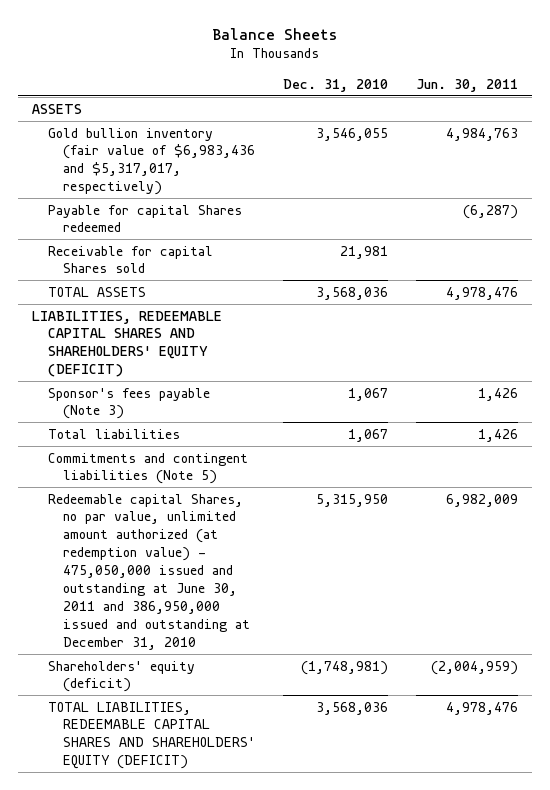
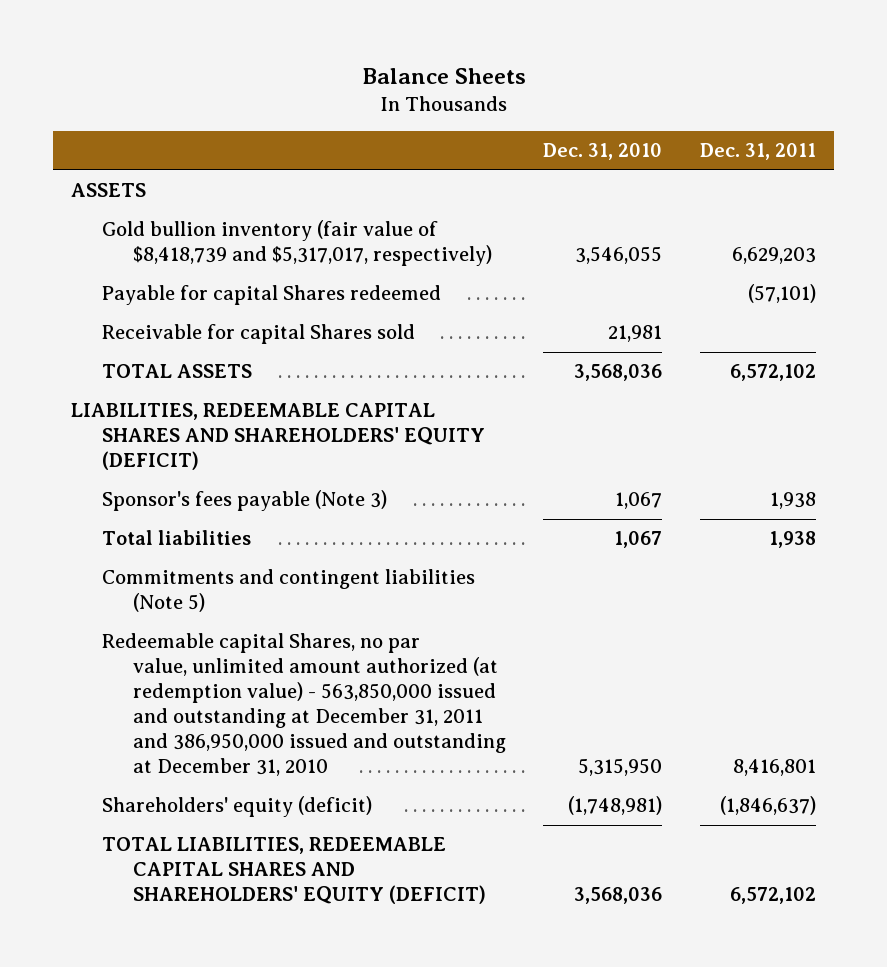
- | Dec. 31, 2010 | Jun. 30, 2011
+ | Dec. 31, 2010 | Dec. 31, 2011
- Gold bullion inventory (fair value of $6,983,436 and $5,317,017, respectively) | 3,546,055 | 4,984,763
+ Gold bullion inventory (fair value of $8,418,739 and $5,317,017, respectively) | 3,546,055 | 6,629,203
- Redeemable capital Shares, no par value, unlimited amount authorized (at redemption value) - 475,050,000 issued and outstanding at June 30, 2011 and 386,950,000 issued and outstanding at December 31, 2010 | 5,315,950 | 6,982,009
+ Redeemable capital Shares, no par value, unlimited amount authorized (at redemption value) - 563,850,000 issued and outstanding at December 31, 2011 and 386,950,000 issued and outstanding at December 31, 2010 | 5,315,950 | 8,416,801

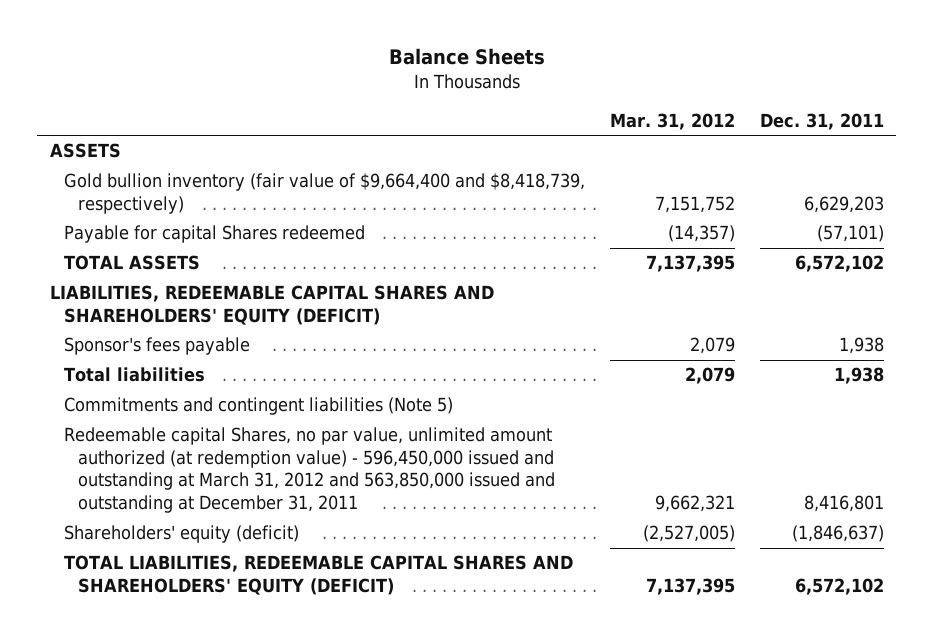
- | Dec. 31, 2010 | Dec. 31, 2011
+ | Mar. 31, 2012 | Dec. 31, 2011
- Gold bullion inventory (fair value of $8,418,739 and $5,317,017, respectively) | 3,546,055 | 6,629,203
+ Gold bullion inventory (fair value of $9,664,400 and $8,418,739, respectively) | 7,151,752 | 6,629,203
- Receivable for capital Shares sold | 21,981 |
- Sponsor's fees payable (Note 3) | 1,067 | 1,938
+ Sponsor's fees payable | 2,079 | 1,938
- Redeemable capital Shares, no par value, unlimited amount authorized (at redemption value) - 563,850,000 issued and outstanding at December 31, 2011 and 386,950,000 issued and outstanding at December 31, 2010 | 5,315,950 | 8,416,801
+ Redeemable capital Shares, no par value, unlimited amount authorized (at redemption value) - 596,450,000 issued and outstanding at March 31, 2012 and 563,850,000 issued and outstanding at December 31, 2011 | 9,662,321 | 8,416,801

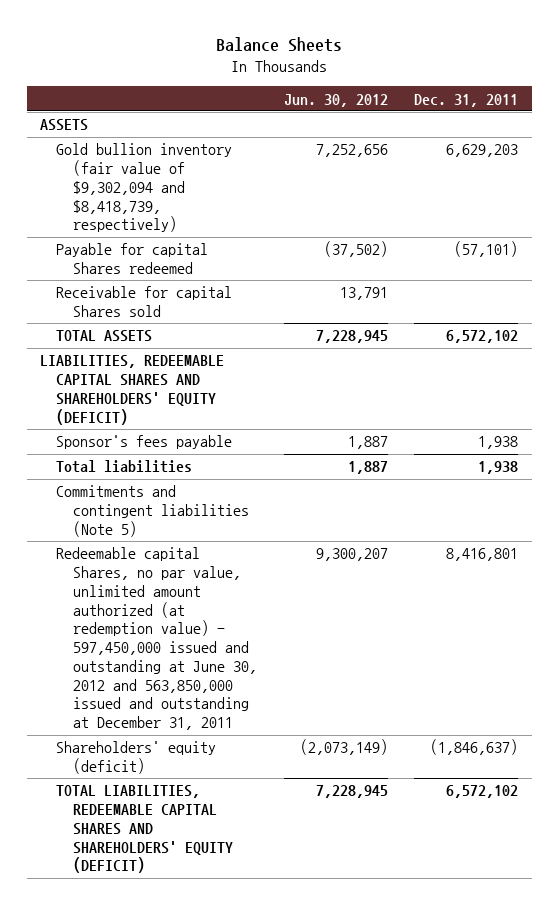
- | Mar. 31, 2012 | Dec. 31, 2011
+ | Jun. 30, 2012 | Dec. 31, 2011
- Gold bullion inventory (fair value of $9,664,400 and $8,418,739, respectively) | 7,151,752 | 6,629,203
+ Gold bullion inventory (fair value of $9,302,094 and $8,418,739, respectively) | 7,252,656 | 6,629,203
+ Receivable for capital Shares sold | 13,791 |
- Redeemable capital Shares, no par value, unlimited amount authorized (at redemption value) - 596,450,000 issued and outstanding at March 31, 2012 and 563,850,000 issued and outstanding at December 31, 2011 | 9,662,321 | 8,416,801
+ Redeemable capital Shares, no par value, unlimited amount authorized (at redemption value) - 597,450,000 issued and outstanding at June 30, 2012 and 563,850,000 issued and outstanding at December 31, 2011 | 9,300,207 | 8,416,801

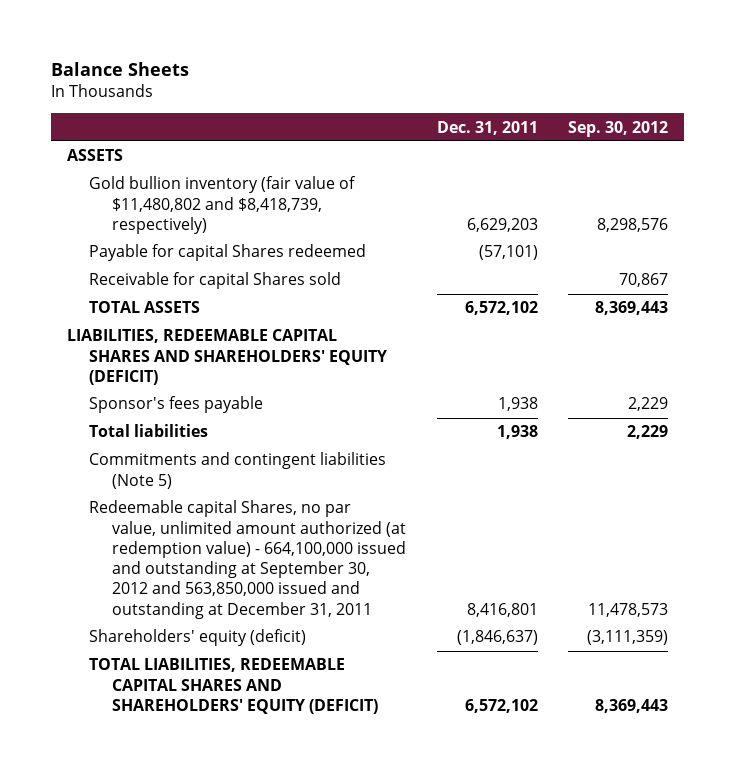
- | Jun. 30, 2012 | Dec. 31, 2011
+ | Dec. 31, 2011 | Sep. 30, 2012
- Gold bullion inventory (fair value of $9,302,094 and $8,418,739, respectively) | 7,252,656 | 6,629,203
+ Gold bullion inventory (fair value of $11,480,802 and $8,418,739, respectively) | 6,629,203 | 8,298,576
- Redeemable capital Shares, no par value, unlimited amount authorized (at redemption value) - 597,450,000 issued and outstanding at June 30, 2012 and 563,850,000 issued and outstanding at December 31, 2011 | 9,300,207 | 8,416,801
+ Redeemable capital Shares, no par value, unlimited amount authorized (at redemption value) - 664,100,000 issued and outstanding at September 30, 2012 and 563,850,000 issued and outstanding at December 31, 2011 | 8,416,801 | 11,478,573

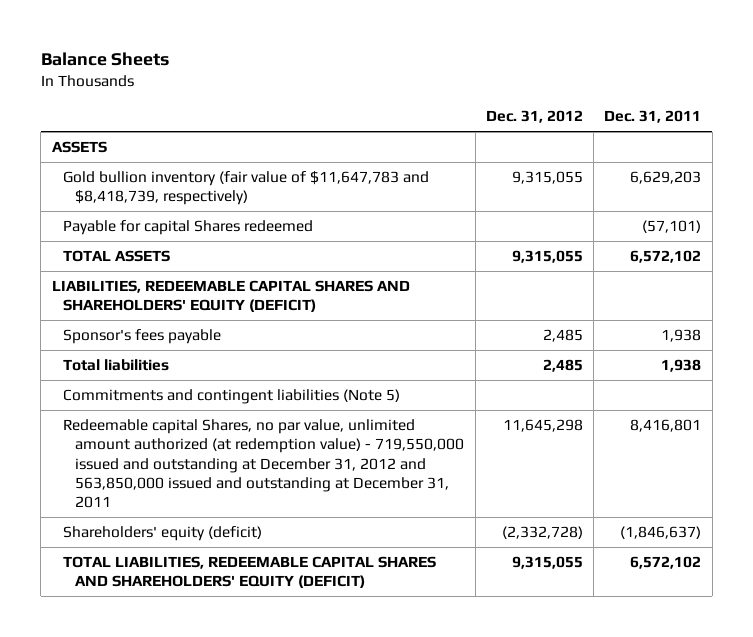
- | Dec. 31, 2011 | Sep. 30, 2012
+ | Dec. 31, 2012 | Dec. 31, 2011
- Gold bullion inventory (fair value of $11,480,802 and $8,418,739, respectively) | 6,629,203 | 8,298,576
+ Gold bullion inventory (fair value of $11,647,783 and $8,418,739, respectively) | 9,315,055 | 6,629,203
- Receivable for capital Shares sold | | 70,867
- Redeemable capital Shares, no par value, unlimited amount authorized (at redemption value) - 664,100,000 issued and outstanding at September 30, 2012 and 563,850,000 issued and outstanding at December 31, 2011 | 8,416,801 | 11,478,573
+ Redeemable capital Shares, no par value, unlimited amount authorized (at redemption value) - 719,550,000 issued and outstanding at December 31, 2012 and 563,850,000 issued and outstanding at December 31, 2011 | 11,645,298 | 8,416,801

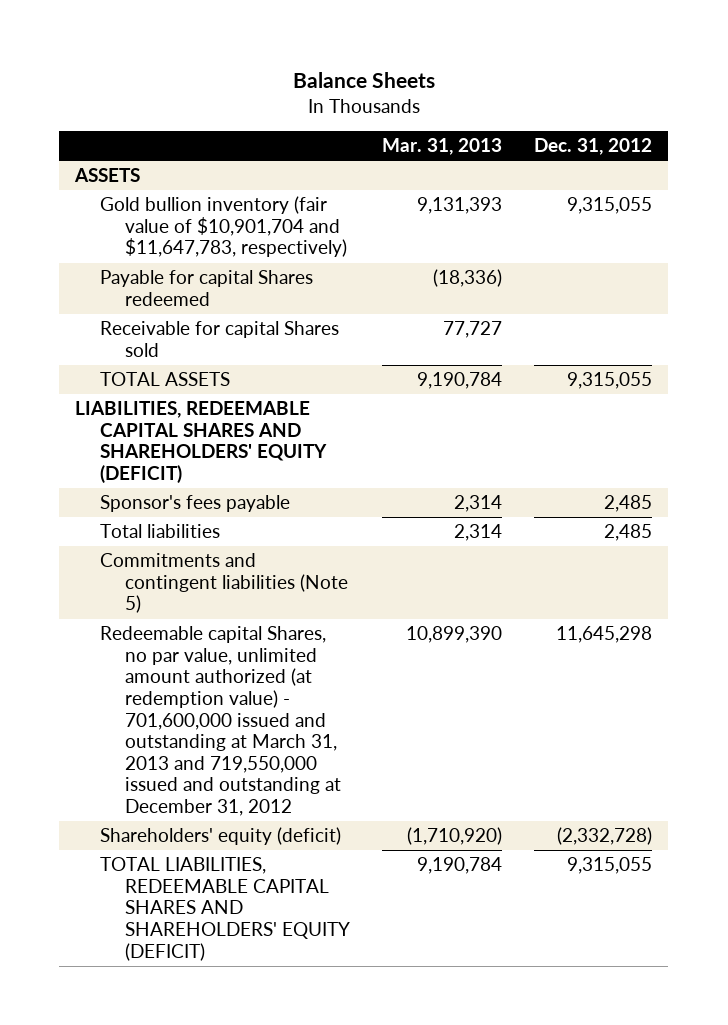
- | Dec. 31, 2012 | Dec. 31, 2011
+ | Mar. 31, 2013 | Dec. 31, 2012
- Gold bullion inventory (fair value of $11,647,783 and $8,418,739, respectively) | 9,315,055 | 6,629,203
+ Gold bullion inventory (fair value of $10,901,704 and $11,647,783, respectively) | 9,131,393 | 9,315,055
+ Receivable for capital Shares sold | 77,727 |
- Redeemable capital Shares, no par value, unlimited amount authorized (at redemption value) - 719,550,000 issued and outstanding at December 31, 2012 and 563,850,000 issued and outstanding at December 31, 2011 | 11,645,298 | 8,416,801
+ Redeemable capital Shares, no par value, unlimited amount authorized (at redemption value) - 701,600,000 issued and outstanding at March 31, 2013 and 719,550,000 issued and outstanding at December 31, 2012 | 10,899,390 | 11,645,298

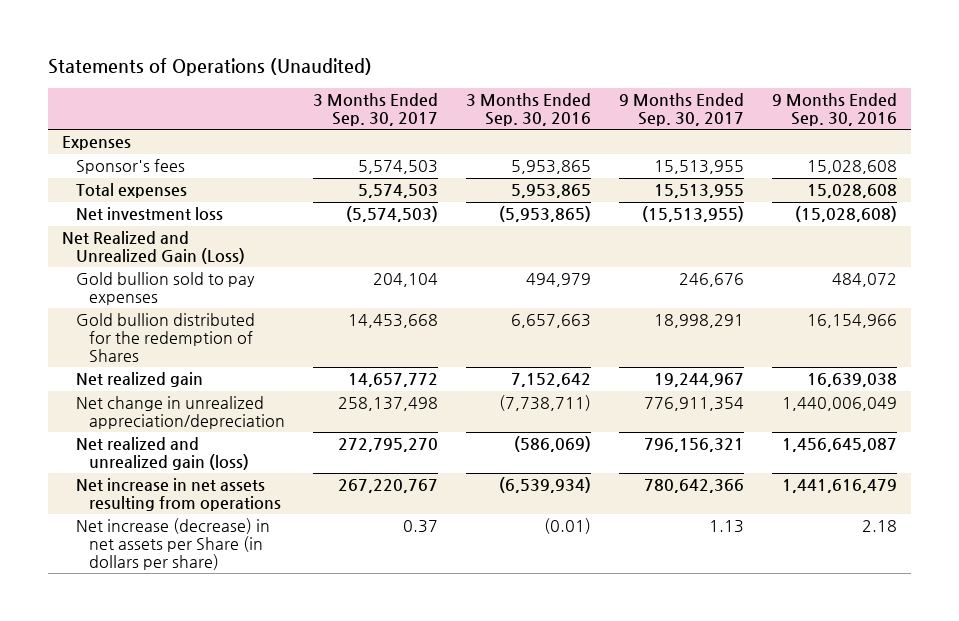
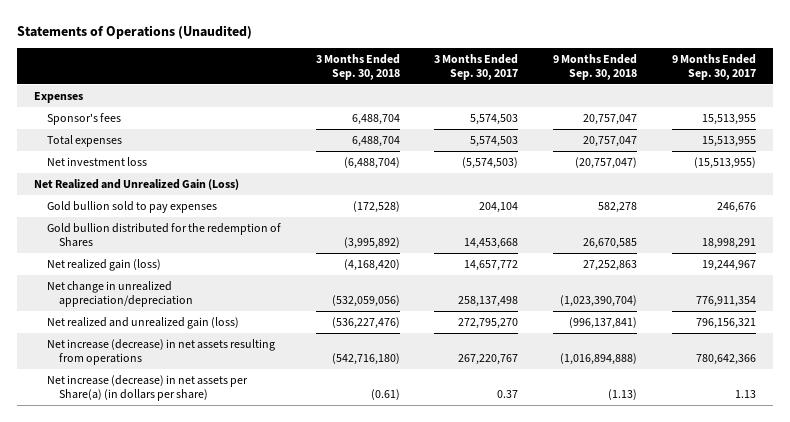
- | 3 Months Ended Sep. 30, 2017 | 3 Months Ended Sep. 30, 2016 | 9 Months Ended Sep. 30, 2017 | 9 Months Ended Sep. 30, 2016
+ | 3 Months Ended Sep. 30, 2018 | 3 Months Ended Sep. 30, 2017 | 9 Months Ended Sep. 30, 2018 | 9 Months Ended Sep. 30, 2017
- Net realized gain | 14,657,772 | 7,152,642 | 19,244,967 | 16,639,038
+ Net realized gain (loss) | (4,168,420) | 14,657,772 | 27,252,863 | 19,244,967
- Net increase in net assets resulting from operations | 267,220,767 | (6,539,934) | 780,642,366 | 1,441,616,479
- Net increase (decrease) in net assets per Share (in dollars per share) | 0.37 | (0.01) | 1.13 | 2.18
+ Net increase (decrease) in net assets resulting from operations | (542,716,180) | 267,220,767 | (1,016,894,888) | 780,642,366
+ Net increase (decrease) in net assets per Share(a) (in dollars per share) | (0.61) | 0.37 | (1.13) | 1.13

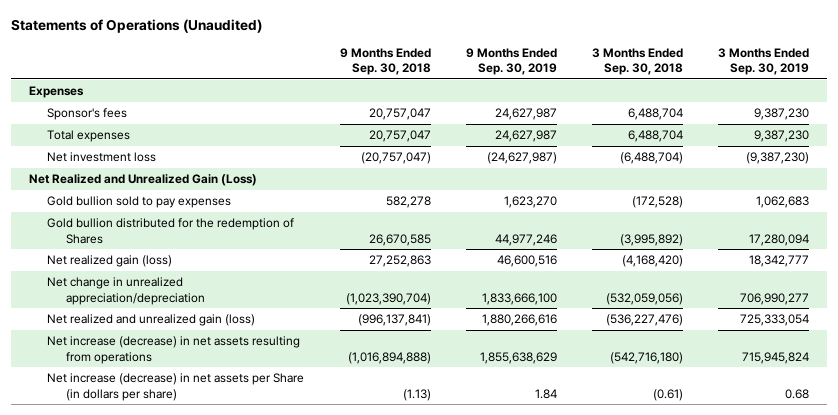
- | 3 Months Ended Sep. 30, 2018 | 3 Months Ended Sep. 30, 2017 | 9 Months Ended Sep. 30, 2018 | 9 Months Ended Sep. 30, 2017
+ | 9 Months Ended Sep. 30, 2018 | 9 Months Ended Sep. 30, 2019 | 3 Months Ended Sep. 30, 2018 | 3 Months Ended Sep. 30, 2019
- Net increase (decrease) in net assets per Share(a) (in dollars per share) | (0.61) | 0.37 | (1.13) | 1.13
+ Net increase (decrease) in net assets per Share (in dollars per share) | (1.13) | 1.84 | (0.61) | 0.68

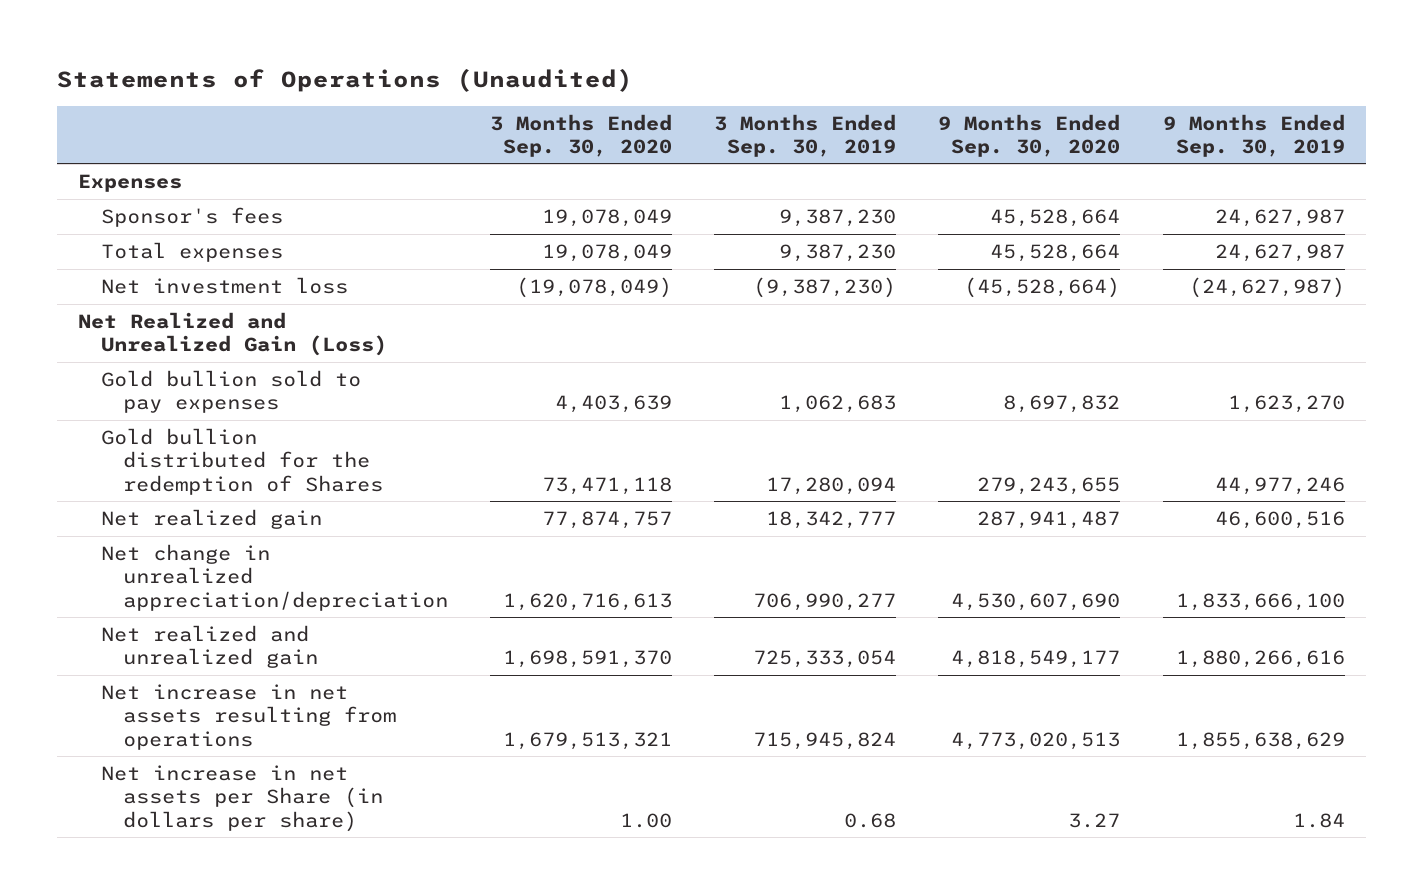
- | 9 Months Ended Sep. 30, 2018 | 9 Months Ended Sep. 30, 2019 | 3 Months Ended Sep. 30, 2018 | 3 Months Ended Sep. 30, 2019
+ | 3 Months Ended Sep. 30, 2020 | 3 Months Ended Sep. 30, 2019 | 9 Months Ended Sep. 30, 2020 | 9 Months Ended Sep. 30, 2019
- Net realized gain (loss) | 27,252,863 | 46,600,516 | (4,168,420) | 18,342,777
+ Net realized gain | 77,874,757 | 18,342,777 | 287,941,487 | 46,600,516
- Net realized and unrealized gain (loss) | (996,137,841) | 1,880,266,616 | (536,227,476) | 725,333,054
- Net increase (decrease) in net assets resulting from operations | (1,016,894,888) | 1,855,638,629 | (542,716,180) | 715,945,824
- Net increase (decrease) in net assets per Share (in dollars per share) | (1.13) | 1.84 | (0.61) | 0.68
+ Net realized and unrealized gain | 1,698,591,370 | 725,333,054 | 4,818,549,177 | 1,880,266,616
+ Net increase in net assets resulting from operations | 1,679,513,321 | 715,945,824 | 4,773,020,513 | 1,855,638,629
+ Net increase in net assets per Share (in dollars per share) | 1.00 | 0.68 | 3.27 | 1.84

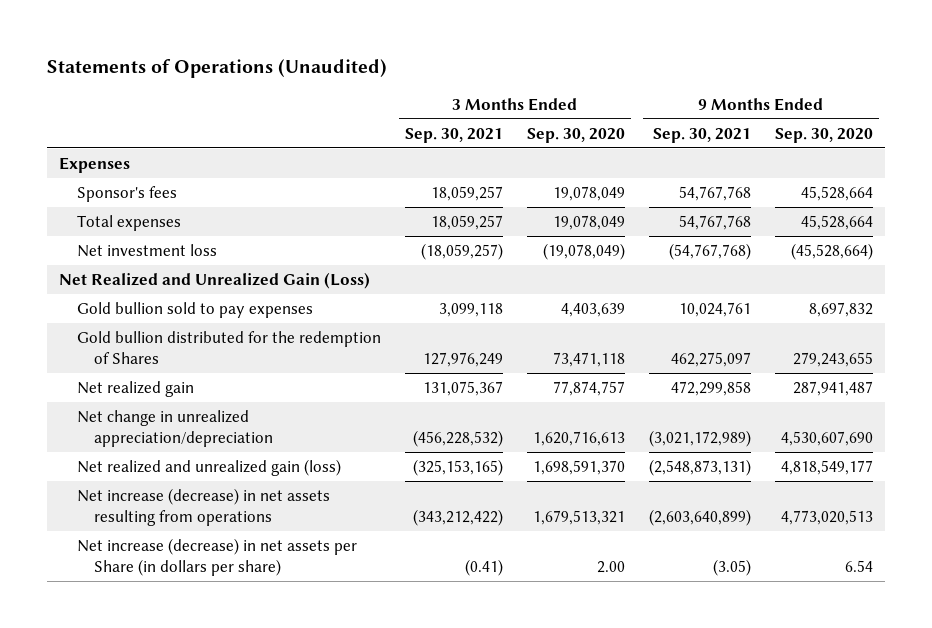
- | 3 Months Ended Sep. 30, 2020 | 3 Months Ended Sep. 30, 2019 | 9 Months Ended Sep. 30, 2020 | 9 Months Ended Sep. 30, 2019
+ | 3 Months Ended Sep. 30, 2021 | 3 Months Ended Sep. 30, 2020 | 9 Months Ended Sep. 30, 2021 | 9 Months Ended Sep. 30, 2020
- Net realized and unrealized gain | 1,698,591,370 | 725,333,054 | 4,818,549,177 | 1,880,266,616
- Net increase in net assets resulting from operations | 1,679,513,321 | 715,945,824 | 4,773,020,513 | 1,855,638,629
- Net increase in net assets per Share (in dollars per share) | 1.00 | 0.68 | 3.27 | 1.84
+ Net realized and unrealized gain (loss) | (325,153,165) | 1,698,591,370 | (2,548,873,131) | 4,818,549,177
+ Net increase (decrease) in net assets resulting from operations | (343,212,422) | 1,679,513,321 | (2,603,640,899) | 4,773,020,513
+ Net increase (decrease) in net assets per Share (in dollars per share) | (0.41) | 2.00 | (3.05) | 6.54

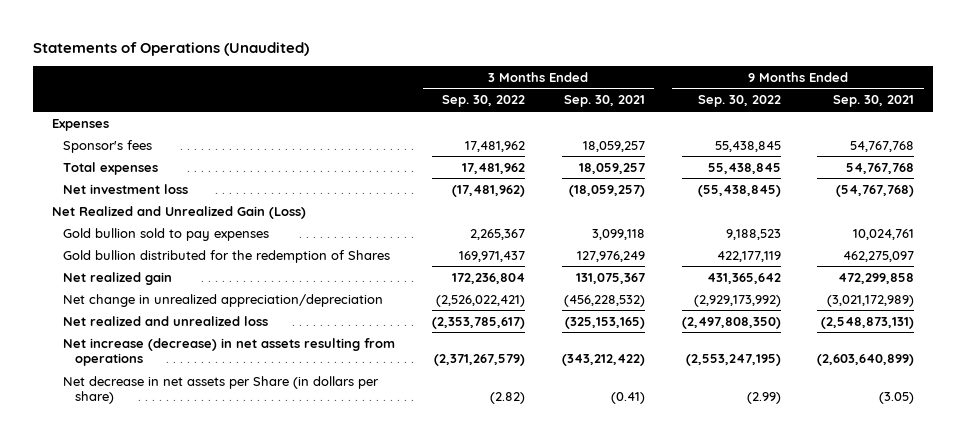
- | 3 Months Ended Sep. 30, 2021 | 3 Months Ended Sep. 30, 2020 | 9 Months Ended Sep. 30, 2021 | 9 Months Ended Sep. 30, 2020
+ | 3 Months Ended Sep. 30, 2022 | 3 Months Ended Sep. 30, 2021 | 9 Months Ended Sep. 30, 2022 | 9 Months Ended Sep. 30, 2021
- Net realized and unrealized gain (loss) | (325,153,165) | 1,698,591,370 | (2,548,873,131) | 4,818,549,177
+ Net realized and unrealized loss | (2,353,785,617) | (325,153,165) | (2,497,808,350) | (2,548,873,131)
- Net increase (decrease) in net assets per Share (in dollars per share) | (0.41) | 2.00 | (3.05) | 6.54
+ Net decrease in net assets per Share (in dollars per share) | (2.82) | (0.41) | (2.99) | (3.05)

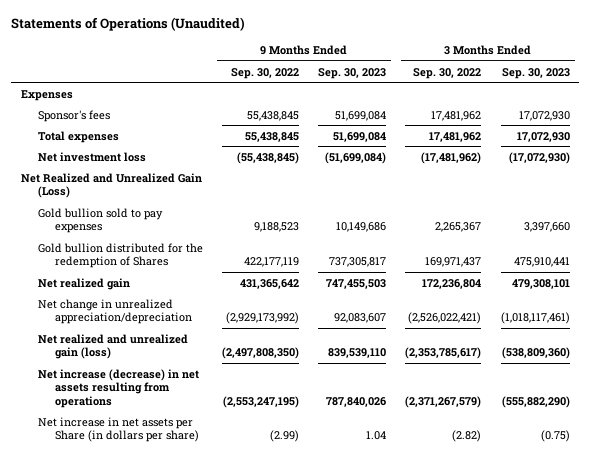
- | 3 Months Ended Sep. 30, 2022 | 3 Months Ended Sep. 30, 2021 | 9 Months Ended Sep. 30, 2022 | 9 Months Ended Sep. 30, 2021
+ | 9 Months Ended Sep. 30, 2022 | 9 Months Ended Sep. 30, 2023 | 3 Months Ended Sep. 30, 2022 | 3 Months Ended Sep. 30, 2023
- Net realized and unrealized loss | (2,353,785,617) | (325,153,165) | (2,497,808,350) | (2,548,873,131)
+ Net realized and unrealized gain (loss) | (2,497,808,350) | 839,539,110 | (2,353,785,617) | (538,809,360)
- Net decrease in net assets per Share (in dollars per share) | (2.82) | (0.41) | (2.99) | (3.05)
+ Net increase in net assets per Share (in dollars per share) | (2.99) | 1.04 | (2.82) | (0.75)

